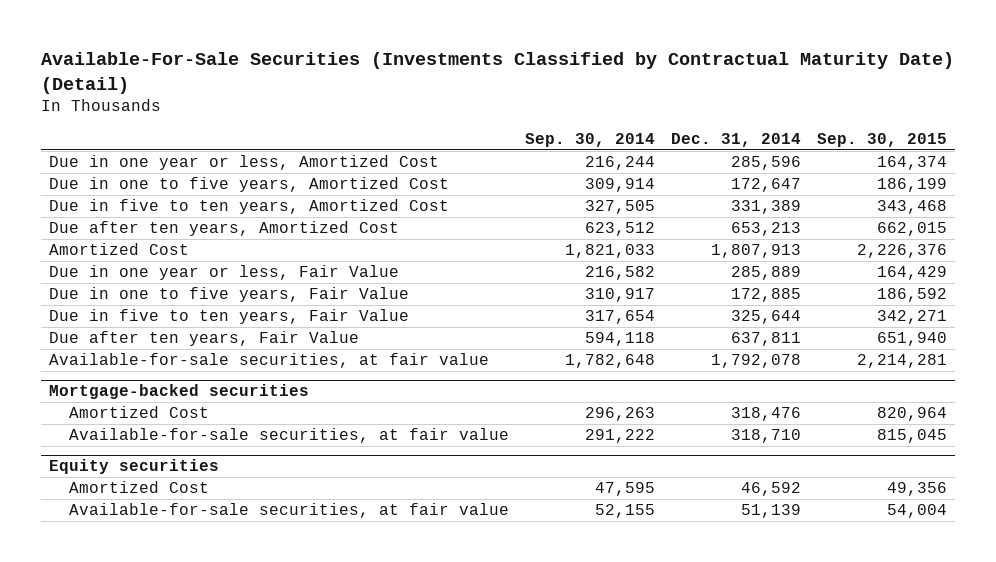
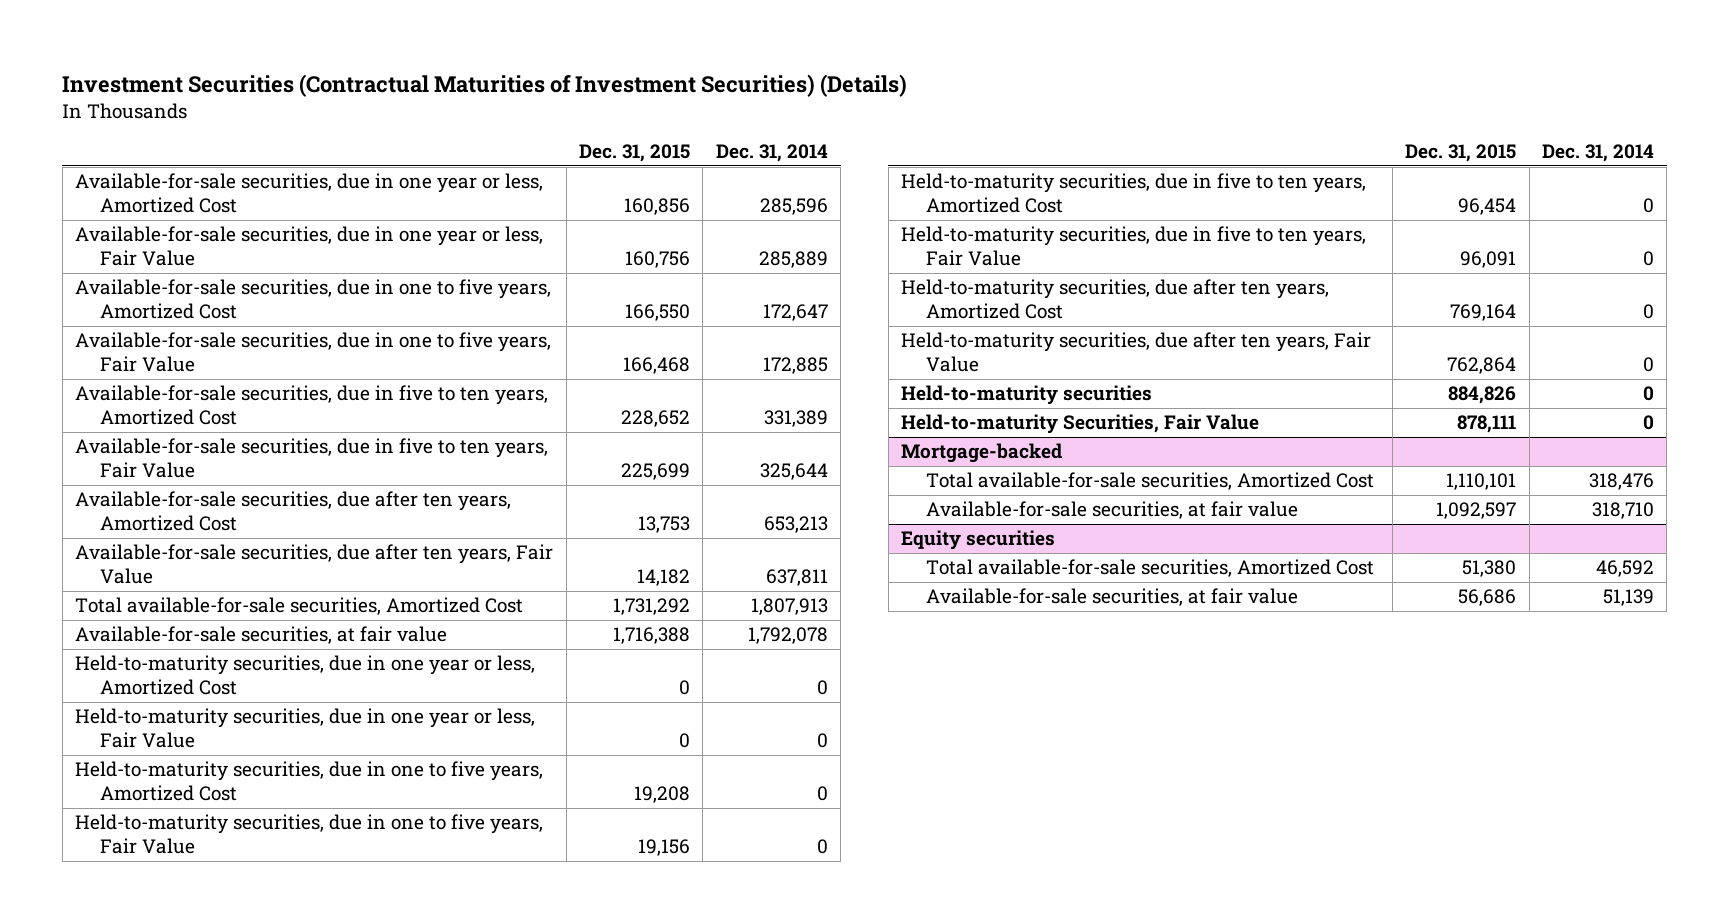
- Available-For-Sale Securities (Investments Classified by Contractual Maturity Date) (Detail)
+ Investment Securities (Contractual Maturities of Investment Securities) (Details)
- | Sep. 30, 2014 | Dec. 31, 2014 | Sep. 30, 2015
+ | Dec. 31, 2015 | Dec. 31, 2014
- Due in one year or less, Amortized Cost | 216,244 | 285,596 | 164,374
- Due in one to five years, Amortized Cost | 309,914 | 172,647 | 186,199
- Due in five to ten years, Amortized Cost | 327,505 | 331,389 | 343,468
- Due after ten years, Amortized Cost | 623,512 | 653,213 | 662,015
- Amortized Cost | 1,821,033 | 1,807,913 | 2,226,376
- Due in one year or less, Fair Value | 216,582 | 285,889 | 164,429
- Due in one to five years, Fair Value | 310,917 | 172,885 | 186,592
- Due in five to ten years, Fair Value | 317,654 | 325,644 | 342,271
- Due after ten years, Fair Value | 594,118 | 637,811 | 651,940
+ Available-for-sale securities, due in one year or less, Amortized Cost | 160,856 | 285,596
+ Available-for-sale securities, due in one year or less, Fair Value | 160,756 | 285,889
+ Available-for-sale securities, due in one to five years, Amortized Cost | 166,550 | 172,647
+ Available-for-sale securities, due in one to five years, Fair Value | 166,468 | 172,885
+ Available-for-sale securities, due in five to ten years, Amortized Cost | 228,652 | 331,389
+ Available-for-sale securities, due in five to ten years, Fair Value | 225,699 | 325,644
+ Available-for-sale securities, due after ten years, Amortized Cost | 13,753 | 653,213
+ Available-for-sale securities, due after ten years, Fair Value | 14,182 | 637,811
+ Total available-for-sale securities, Amortized Cost | 1,731,292 | 1,807,913
- Mortgage-backed securities
- Amortized Cost | 296,263 | 318,476 | 820,964
+ Held-to-maturity securities, due in one year or less, Amortized Cost | 0 | 0
+ Held-to-maturity securities, due in one year or less, Fair Value | 0 | 0
+ Held-to-maturity securities, due in one to five years, Amortized Cost | 19,208 | 0
+ Held-to-maturity securities, due in one to five years, Fair Value | 19,156 | 0
+ Held-to-maturity securities, due in five to ten years, Amortized Cost | 96,454 | 0
+ Held-to-maturity securities, due in five to ten years, Fair Value | 96,091 | 0
+ Held-to-maturity securities, due after ten years, Amortized Cost | 769,164 | 0
+ Held-to-maturity securities, due after ten years, Fair Value | 762,864 | 0
+ Held-to-maturity securities | 884,826 | 0
+ Held-to-maturity Securities, Fair Value | 878,111 | 0
+ Mortgage-backed
+ Total available-for-sale securities, Amortized Cost | 1,110,101 | 318,476
@ Equity securities
- Amortized Cost | 47,595 | 46,592 | 49,356
+ Total available-for-sale securities, Amortized Cost | 51,380 | 46,592

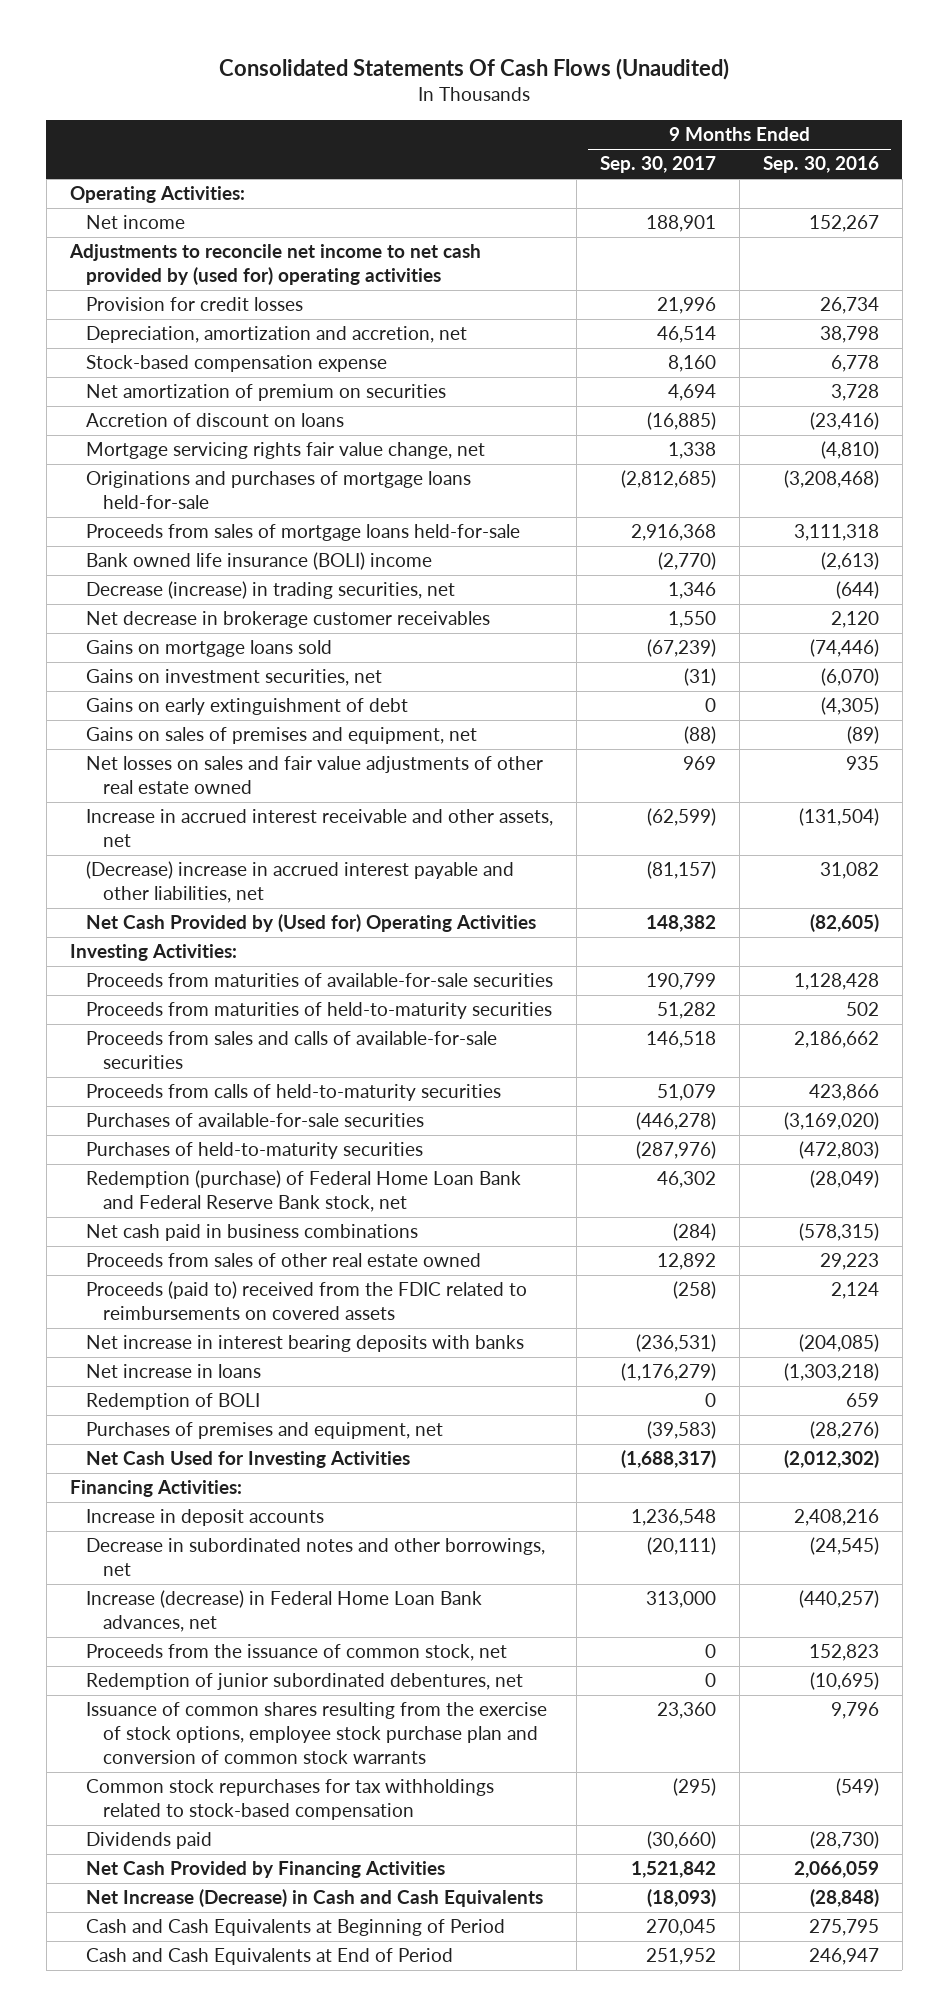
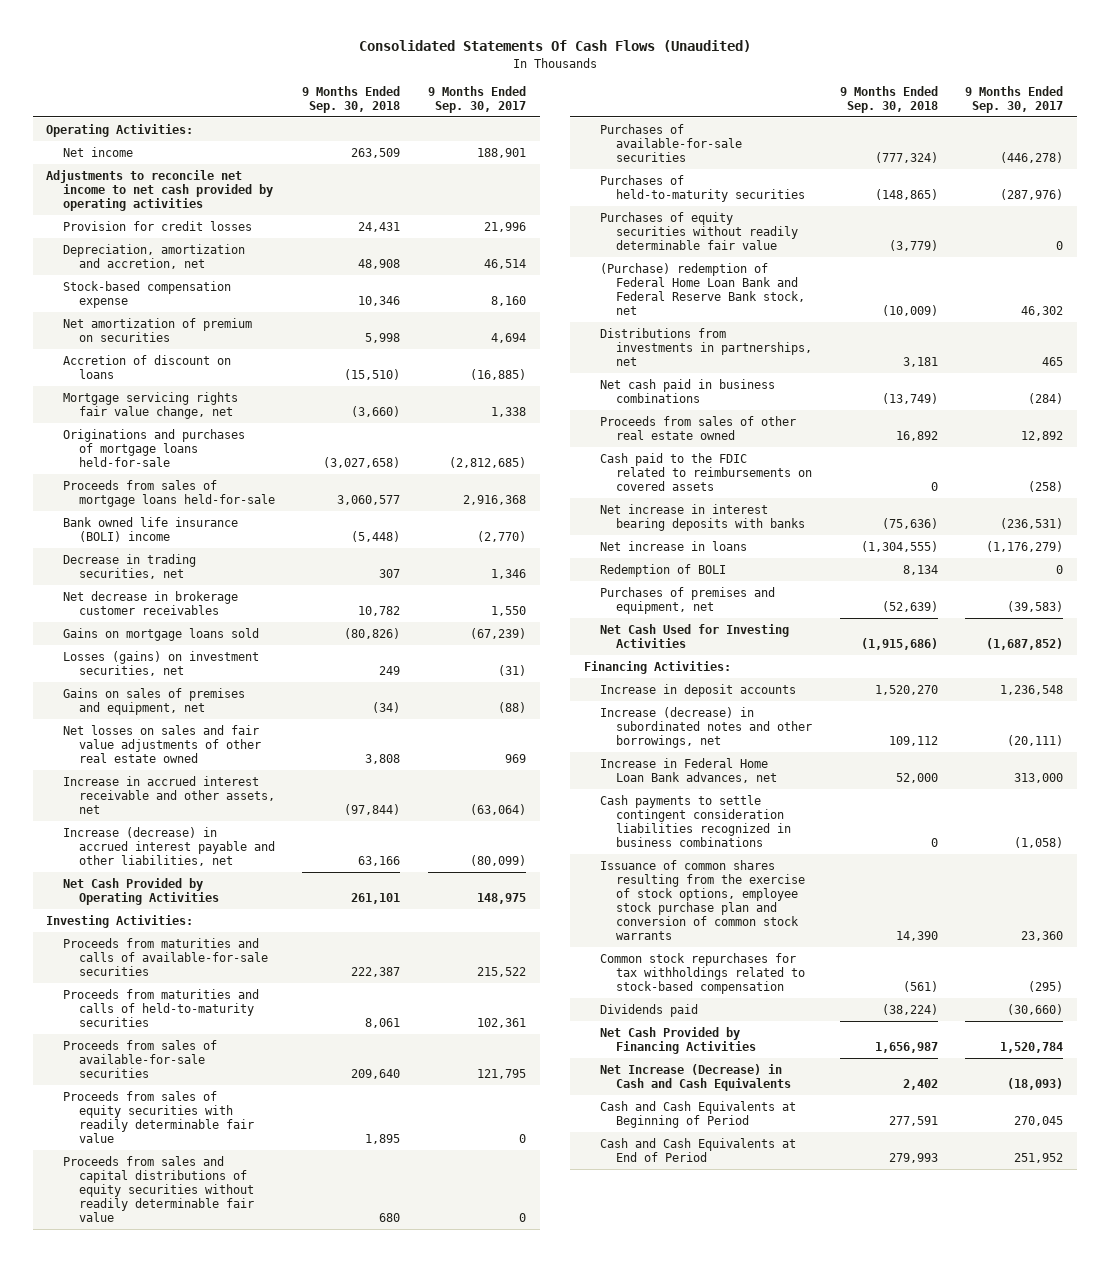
- | 9 Months Ended Sep. 30, 2017 | 9 Months Ended Sep. 30, 2016
+ | 9 Months Ended Sep. 30, 2018 | 9 Months Ended Sep. 30, 2017
- Adjustments to reconcile net income to net cash provided by (used for) operating activities
+ Adjustments to reconcile net income to net cash provided by operating activities
- Decrease (increase) in trading securities, net | 1,346 | (644)
+ Decrease in trading securities, net | 307 | 1,346
- Gains on investment securities, net | (31) | (6,070)
- Gains on early extinguishment of debt | 0 | (4,305)
+ Losses (gains) on investment securities, net | 249 | (31)
- Increase in accrued interest receivable and other assets, net | (62,599) | (131,504)
- (Decrease) increase in accrued interest payable and other liabilities, net | (81,157) | 31,082
- Net Cash Provided by (Used for) Operating Activities | 148,382 | (82,605)
+ Increase in accrued interest receivable and other assets, net | (97,844) | (63,064)
+ Increase (decrease) in accrued interest payable and other liabilities, net | 63,166 | (80,099)
+ Net Cash Provided by Operating Activities | 261,101 | 148,975
- Proceeds from maturities of available-for-sale securities | 190,799 | 1,128,428
- Proceeds from maturities of held-to-maturity securities | 51,282 | 502
- Proceeds from sales and calls of available-for-sale securities | 146,518 | 2,186,662
- Proceeds from calls of held-to-maturity securities | 51,079 | 423,866
+ Proceeds from maturities and calls of available-for-sale securities | 222,387 | 215,522
+ Proceeds from maturities and calls of held-to-maturity securities | 8,061 | 102,361
+ Proceeds from sales of available-for-sale securities | 209,640 | 121,795
+ Proceeds from sales of equity securities with readily determinable fair value | 1,895 | 0
+ Proceeds from sales and capital distributions of equity securities without readily determinable fair value | 680 | 0
- Redemption (purchase) of Federal Home Loan Bank and Federal Reserve Bank stock, net | 46,302 | (28,049)
+ Purchases of equity securities without readily determinable fair value | (3,779) | 0
+ (Purchase) redemption of Federal Home Loan Bank and Federal Reserve Bank stock, net | (10,009) | 46,302
+ Distributions from investments in partnerships, net | 3,181 | 465
- Proceeds (paid to) received from the FDIC related to reimbursements on covered assets | (258) | 2,124
+ Cash paid to the FDIC related to reimbursements on covered assets | 0 | (258)
- Net Cash Used for Investing Activities | (1,688,317) | (2,012,302)
+ Net Cash Used for Investing Activities | (1,915,686) | (1,687,852)
- Decrease in subordinated notes and other borrowings, net | (20,111) | (24,545)
- Increase (decrease) in Federal Home Loan Bank advances, net | 313,000 | (440,257)
- Proceeds from the issuance of common stock, net | 0 | 152,823
- Redemption of junior subordinated debentures, net | 0 | (10,695)
+ Increase (decrease) in subordinated notes and other borrowings, net | 109,112 | (20,111)
+ Increase in Federal Home Loan Bank advances, net | 52,000 | 313,000
+ Cash payments to settle contingent consideration liabilities recognized in business combinations | 0 | (1,058)
- Net Cash Provided by Financing Activities | 1,521,842 | 2,066,059
+ Net Cash Provided by Financing Activities | 1,656,987 | 1,520,784

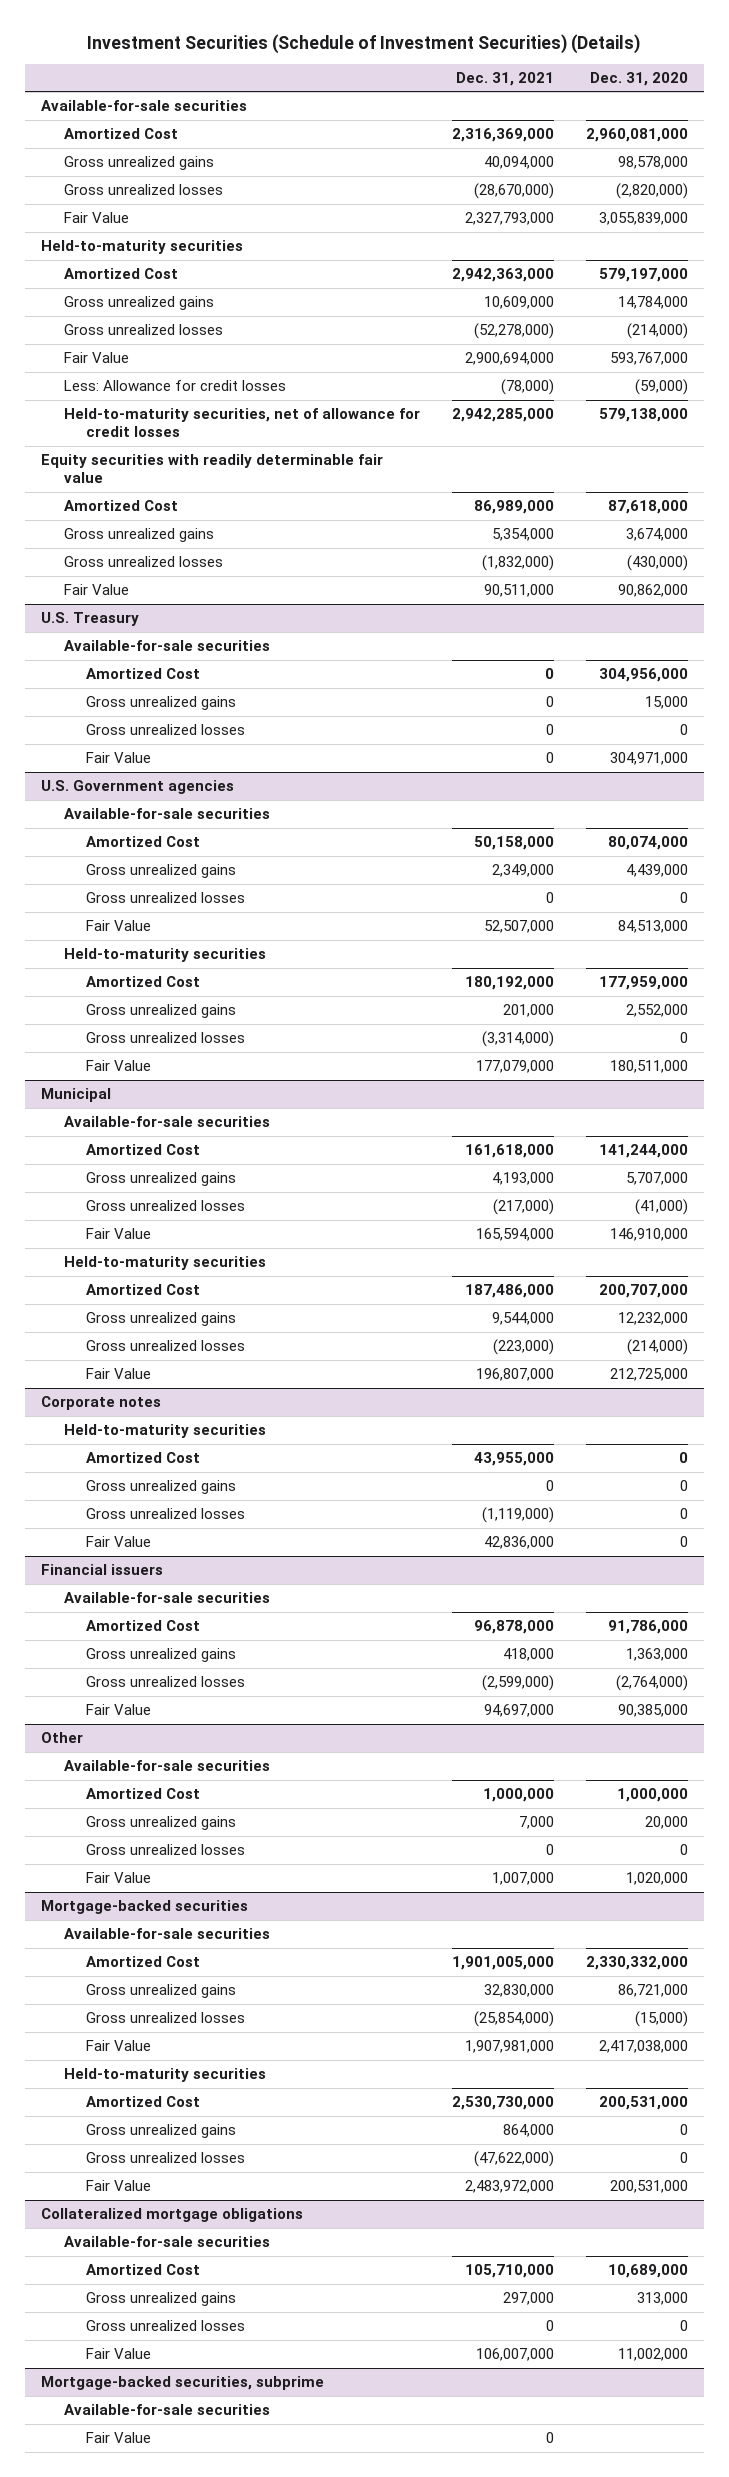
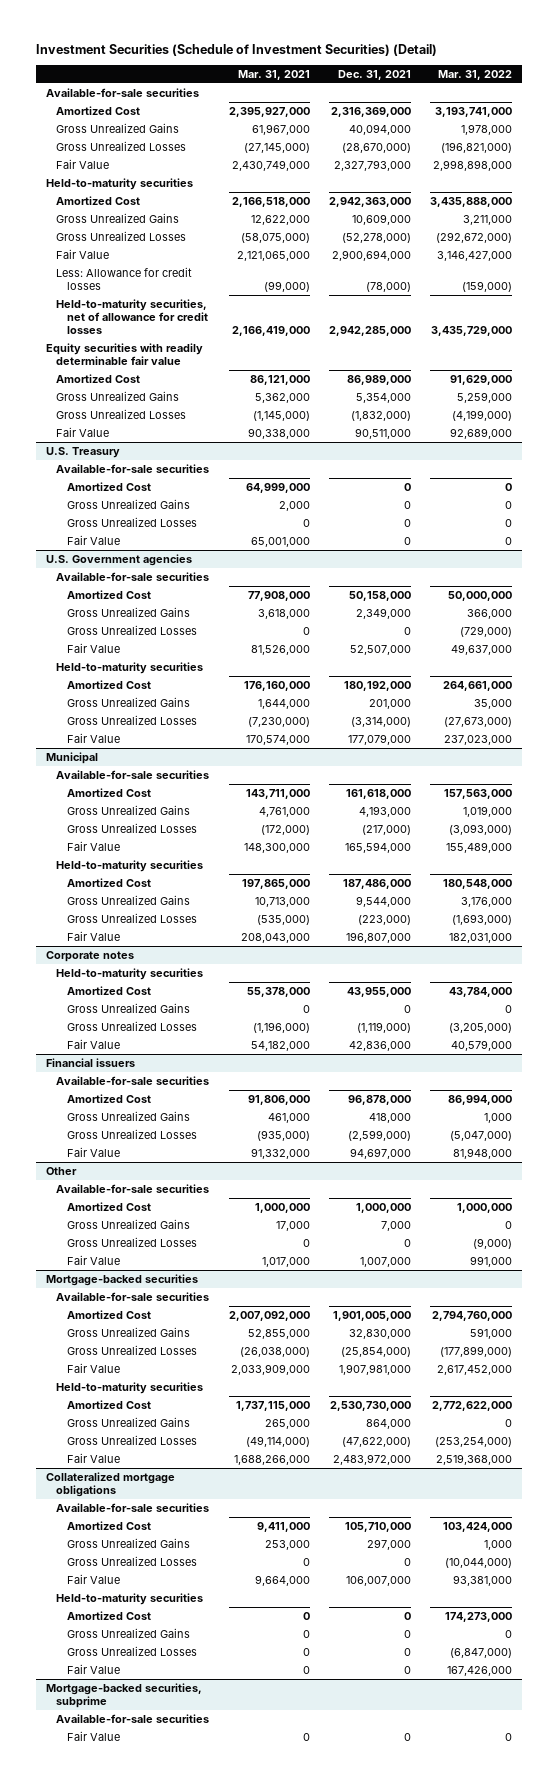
- Investment Securities (Schedule of Investment Securities) (Details)
+ Investment Securities (Schedule of Investment Securities) (Detail)
- | Dec. 31, 2021 | Dec. 31, 2020
+ | Mar. 31, 2021 | Dec. 31, 2021 | Mar. 31, 2022
- Gross unrealized gains | 40,094,000 | 98,578,000
- Gross unrealized losses | (28,670,000) | (2,820,000)
+ Gross Unrealized Gains | 61,967,000 | 40,094,000 | 1,978,000
+ Gross Unrealized Losses | (27,145,000) | (28,670,000) | (196,821,000)
- Gross unrealized gains | 10,609,000 | 14,784,000
- Gross unrealized losses | (52,278,000) | (214,000)
+ Gross Unrealized Gains | 12,622,000 | 10,609,000 | 3,211,000
+ Gross Unrealized Losses | (58,075,000) | (52,278,000) | (292,672,000)
- Gross unrealized gains | 5,354,000 | 3,674,000
- Gross unrealized losses | (1,832,000) | (430,000)
+ Gross Unrealized Gains | 5,362,000 | 5,354,000 | 5,259,000
+ Gross Unrealized Losses | (1,145,000) | (1,832,000) | (4,199,000)
@ U.S. Treasury
- Gross unrealized gains | 0 | 15,000
- Gross unrealized losses | 0 | 0
+ Gross Unrealized Gains | 2,000 | 0 | 0
+ Gross Unrealized Losses | 0 | 0 | 0
@ U.S. Government agencies
- Gross unrealized gains | 2,349,000 | 4,439,000
- Gross unrealized losses | 0 | 0
+ Gross Unrealized Gains | 3,618,000 | 2,349,000 | 366,000
+ Gross Unrealized Losses | 0 | 0 | (729,000)
- Gross unrealized gains | 201,000 | 2,552,000
- Gross unrealized losses | (3,314,000) | 0
+ Gross Unrealized Gains | 1,644,000 | 201,000 | 35,000
+ Gross Unrealized Losses | (7,230,000) | (3,314,000) | (27,673,000)
@ Municipal
- Gross unrealized gains | 4,193,000 | 5,707,000
- Gross unrealized losses | (217,000) | (41,000)
+ Gross Unrealized Gains | 4,761,000 | 4,193,000 | 1,019,000
+ Gross Unrealized Losses | (172,000) | (217,000) | (3,093,000)
- Gross unrealized gains | 9,544,000 | 12,232,000
- Gross unrealized losses | (223,000) | (214,000)
+ Gross Unrealized Gains | 10,713,000 | 9,544,000 | 3,176,000
+ Gross Unrealized Losses | (535,000) | (223,000) | (1,693,000)
@ Corporate notes
- Gross unrealized gains | 0 | 0
- Gross unrealized losses | (1,119,000) | 0
+ Gross Unrealized Gains | 0 | 0 | 0
+ Gross Unrealized Losses | (1,196,000) | (1,119,000) | (3,205,000)
@ Financial issuers
- Gross unrealized gains | 418,000 | 1,363,000
- Gross unrealized losses | (2,599,000) | (2,764,000)
+ Gross Unrealized Gains | 461,000 | 418,000 | 1,000
+ Gross Unrealized Losses | (935,000) | (2,599,000) | (5,047,000)
@ Other
- Gross unrealized gains | 7,000 | 20,000
- Gross unrealized losses | 0 | 0
+ Gross Unrealized Gains | 17,000 | 7,000 | 0
+ Gross Unrealized Losses | 0 | 0 | (9,000)
@ Mortgage-backed securities
- Gross unrealized gains | 32,830,000 | 86,721,000
- Gross unrealized losses | (25,854,000) | (15,000)
+ Gross Unrealized Gains | 52,855,000 | 32,830,000 | 591,000
+ Gross Unrealized Losses | (26,038,000) | (25,854,000) | (177,899,000)
- Gross unrealized gains | 864,000 | 0
- Gross unrealized losses | (47,622,000) | 0
+ Gross Unrealized Gains | 265,000 | 864,000 | 0
+ Gross Unrealized Losses | (49,114,000) | (47,622,000) | (253,254,000)
@ Collateralized mortgage obligations
- Gross unrealized gains | 297,000 | 313,000
- Gross unrealized losses | 0 | 0
+ Gross Unrealized Gains | 253,000 | 297,000 | 1,000
+ Gross Unrealized Losses | 0 | 0 | (10,044,000)
+ Held-to-maturity securities
+ Amortized Cost | 0 | 0 | 174,273,000
+ Gross Unrealized Gains | 0 | 0 | 0
+ Gross Unrealized Losses | 0 | 0 | (6,847,000)
+ Fair Value | 0 | 0 | 167,426,000

